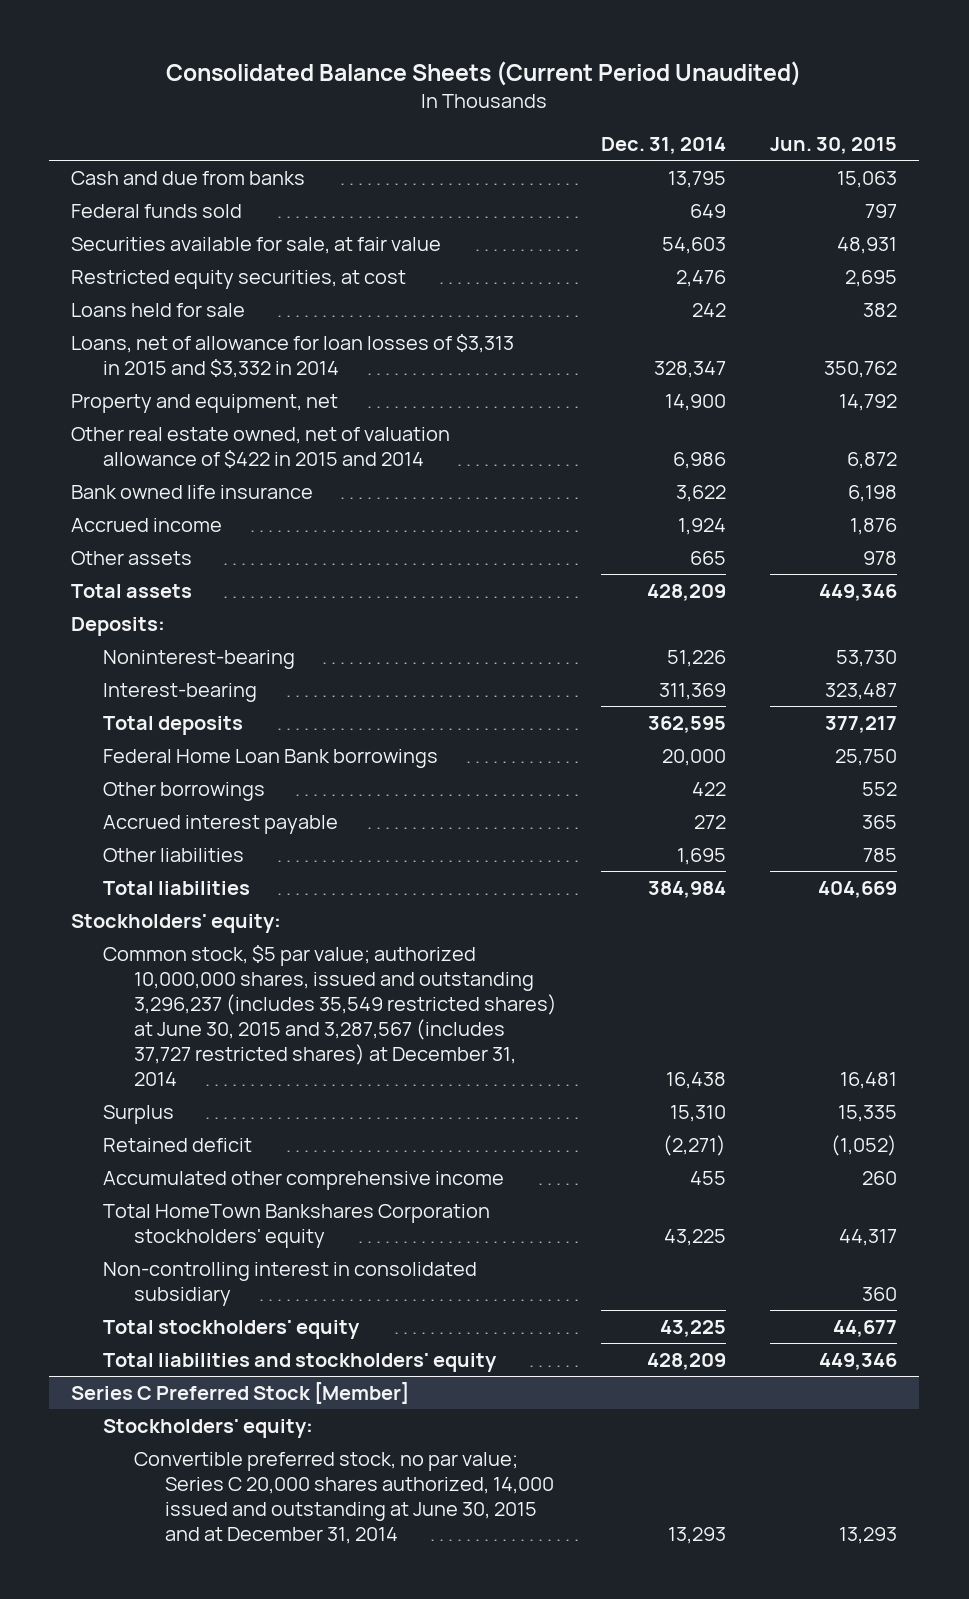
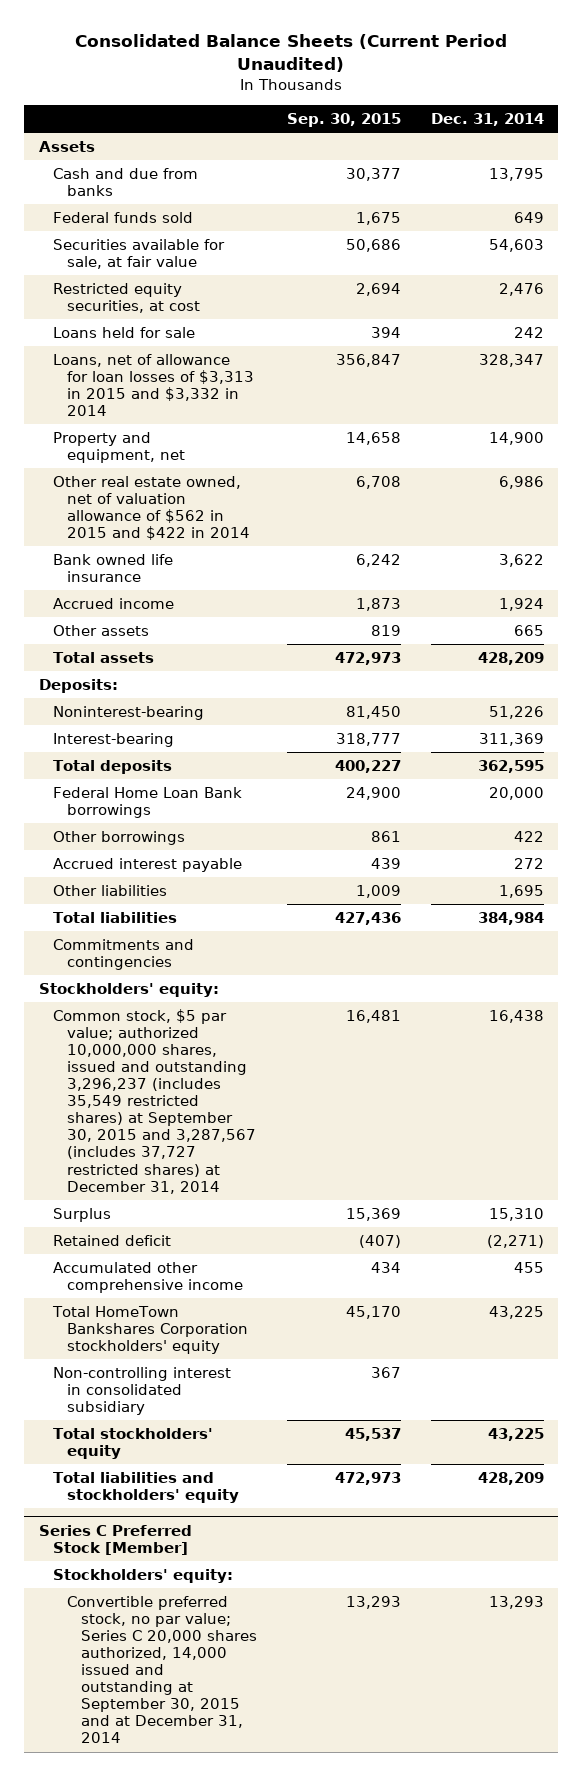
- | Dec. 31, 2014 | Jun. 30, 2015
+ | Sep. 30, 2015 | Dec. 31, 2014
+ Assets
- Other real estate owned, net of valuation allowance of $422 in 2015 and 2014 | 6,986 | 6,872
+ Other real estate owned, net of valuation allowance of $562 in 2015 and $422 in 2014 | 6,708 | 6,986
+ Commitments and contingencies
- Common stock, $5 par value; authorized 10,000,000 shares, issued and outstanding 3,296,237 (includes 35,549 restricted shares) at June 30, 2015 and 3,287,567 (includes 37,727 restricted shares) at December 31, 2014 | 16,438 | 16,481
+ Common stock, $5 par value; authorized 10,000,000 shares, issued and outstanding 3,296,237 (includes 35,549 restricted shares) at September 30, 2015 and 3,287,567 (includes 37,727 restricted shares) at December 31, 2014 | 16,481 | 16,438
@ Series C Preferred Stock [Member]
- Convertible preferred stock, no par value; Series C 20,000 shares authorized, 14,000 issued and outstanding at June 30, 2015 and at December 31, 2014 | 13,293 | 13,293
+ Convertible preferred stock, no par value; Series C 20,000 shares authorized, 14,000 issued and outstanding at September 30, 2015 and at December 31, 2014 | 13,293 | 13,293

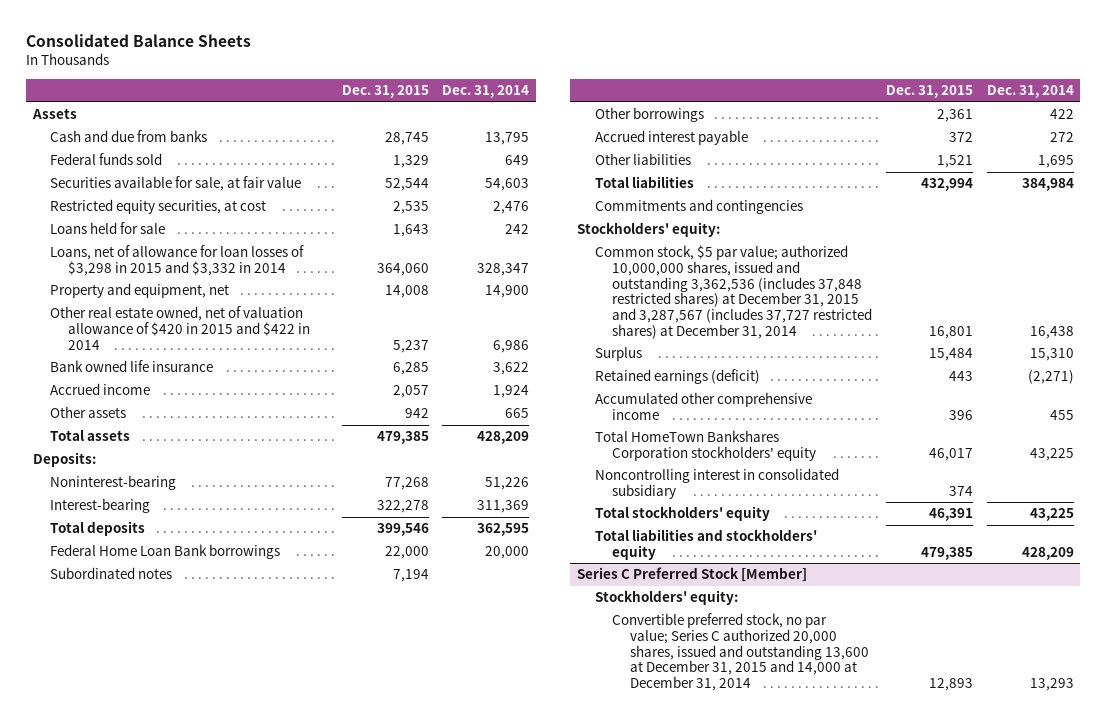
- Consolidated Balance Sheets (Current Period Unaudited)
+ Consolidated Balance Sheets
- | Sep. 30, 2015 | Dec. 31, 2014
+ | Dec. 31, 2015 | Dec. 31, 2014
- Loans, net of allowance for loan losses of $3,313 in 2015 and $3,332 in 2014 | 356,847 | 328,347
+ Loans, net of allowance for loan losses of $3,298 in 2015 and $3,332 in 2014 | 364,060 | 328,347
- Other real estate owned, net of valuation allowance of $562 in 2015 and $422 in 2014 | 6,708 | 6,986
+ Other real estate owned, net of valuation allowance of $420 in 2015 and $422 in 2014 | 5,237 | 6,986
+ Subordinated notes | 7,194 |
- Common stock, $5 par value; authorized 10,000,000 shares, issued and outstanding 3,296,237 (includes 35,549 restricted shares) at September 30, 2015 and 3,287,567 (includes 37,727 restricted shares) at December 31, 2014 | 16,481 | 16,438
+ Common stock, $5 par value; authorized 10,000,000 shares, issued and outstanding 3,362,536 (includes 37,848 restricted shares) at December 31, 2015 and 3,287,567 (includes 37,727 restricted shares) at December 31, 2014 | 16,801 | 16,438
- Retained deficit | (407) | (2,271)
+ Retained earnings (deficit) | 443 | (2,271)
- Non-controlling interest in consolidated subsidiary | 367 |
+ Noncontrolling interest in consolidated subsidiary | 374 |
@ Series C Preferred Stock [Member]
- Convertible preferred stock, no par value; Series C 20,000 shares authorized, 14,000 issued and outstanding at September 30, 2015 and at December 31, 2014 | 13,293 | 13,293
+ Convertible preferred stock, no par value; Series C authorized 20,000 shares, issued and outstanding 13,600 at December 31, 2015 and 14,000 at December 31, 2014 | 12,893 | 13,293

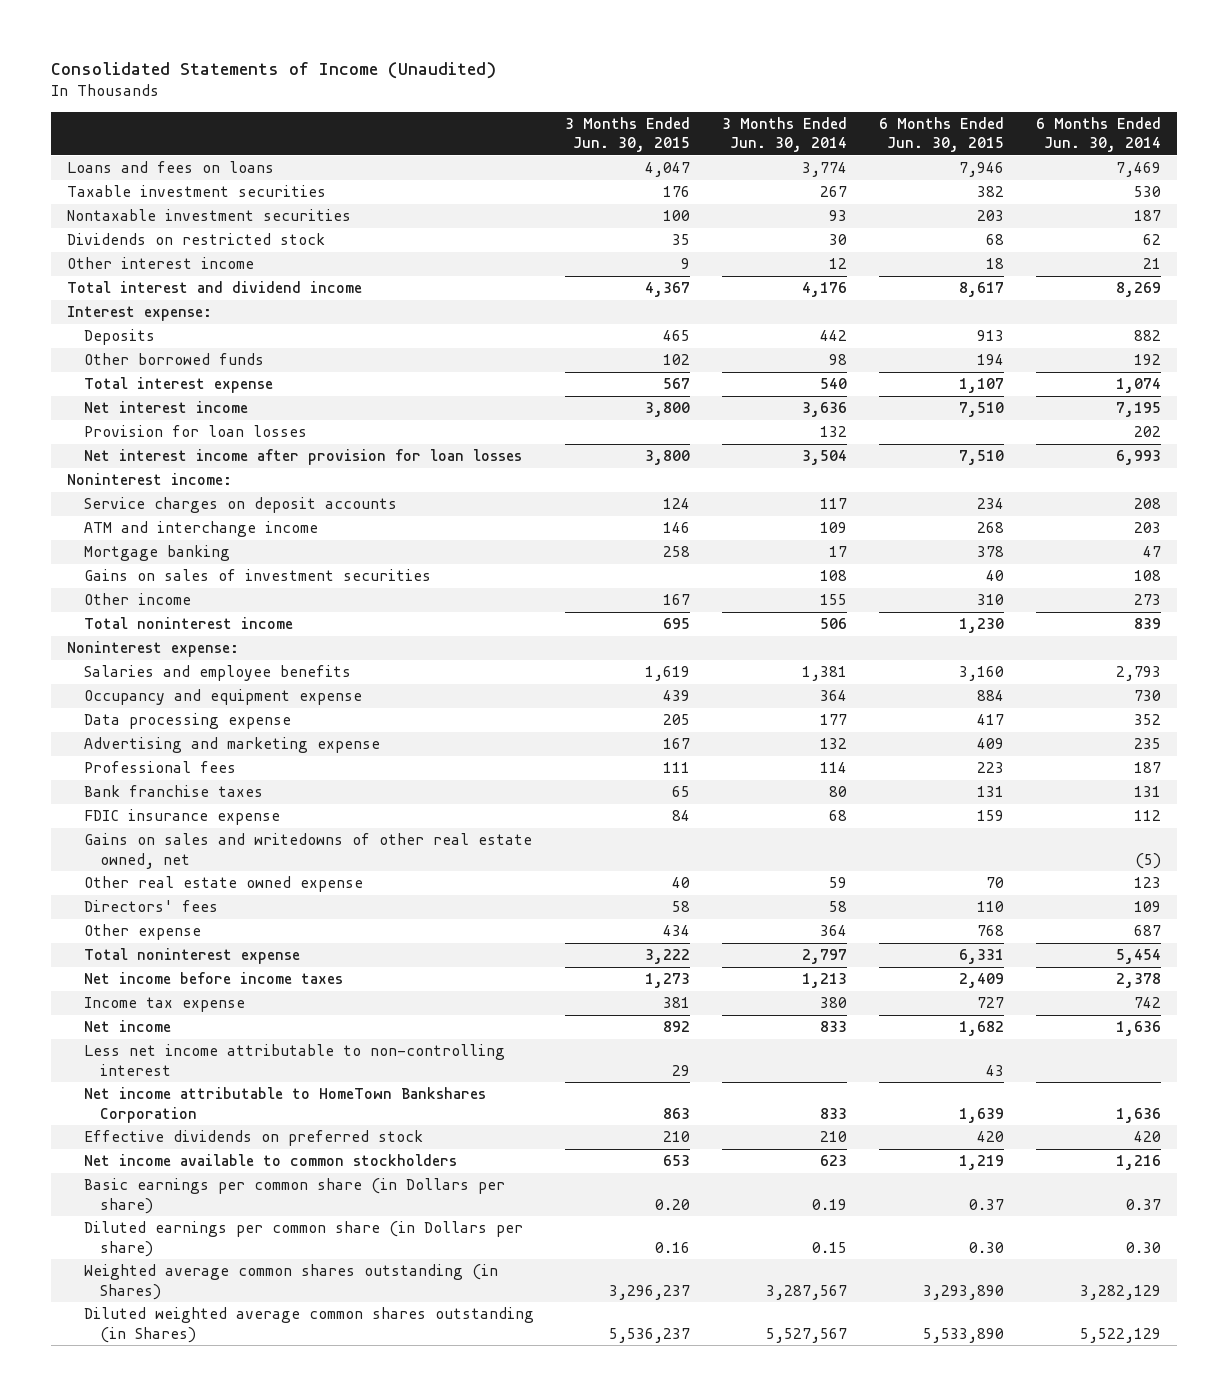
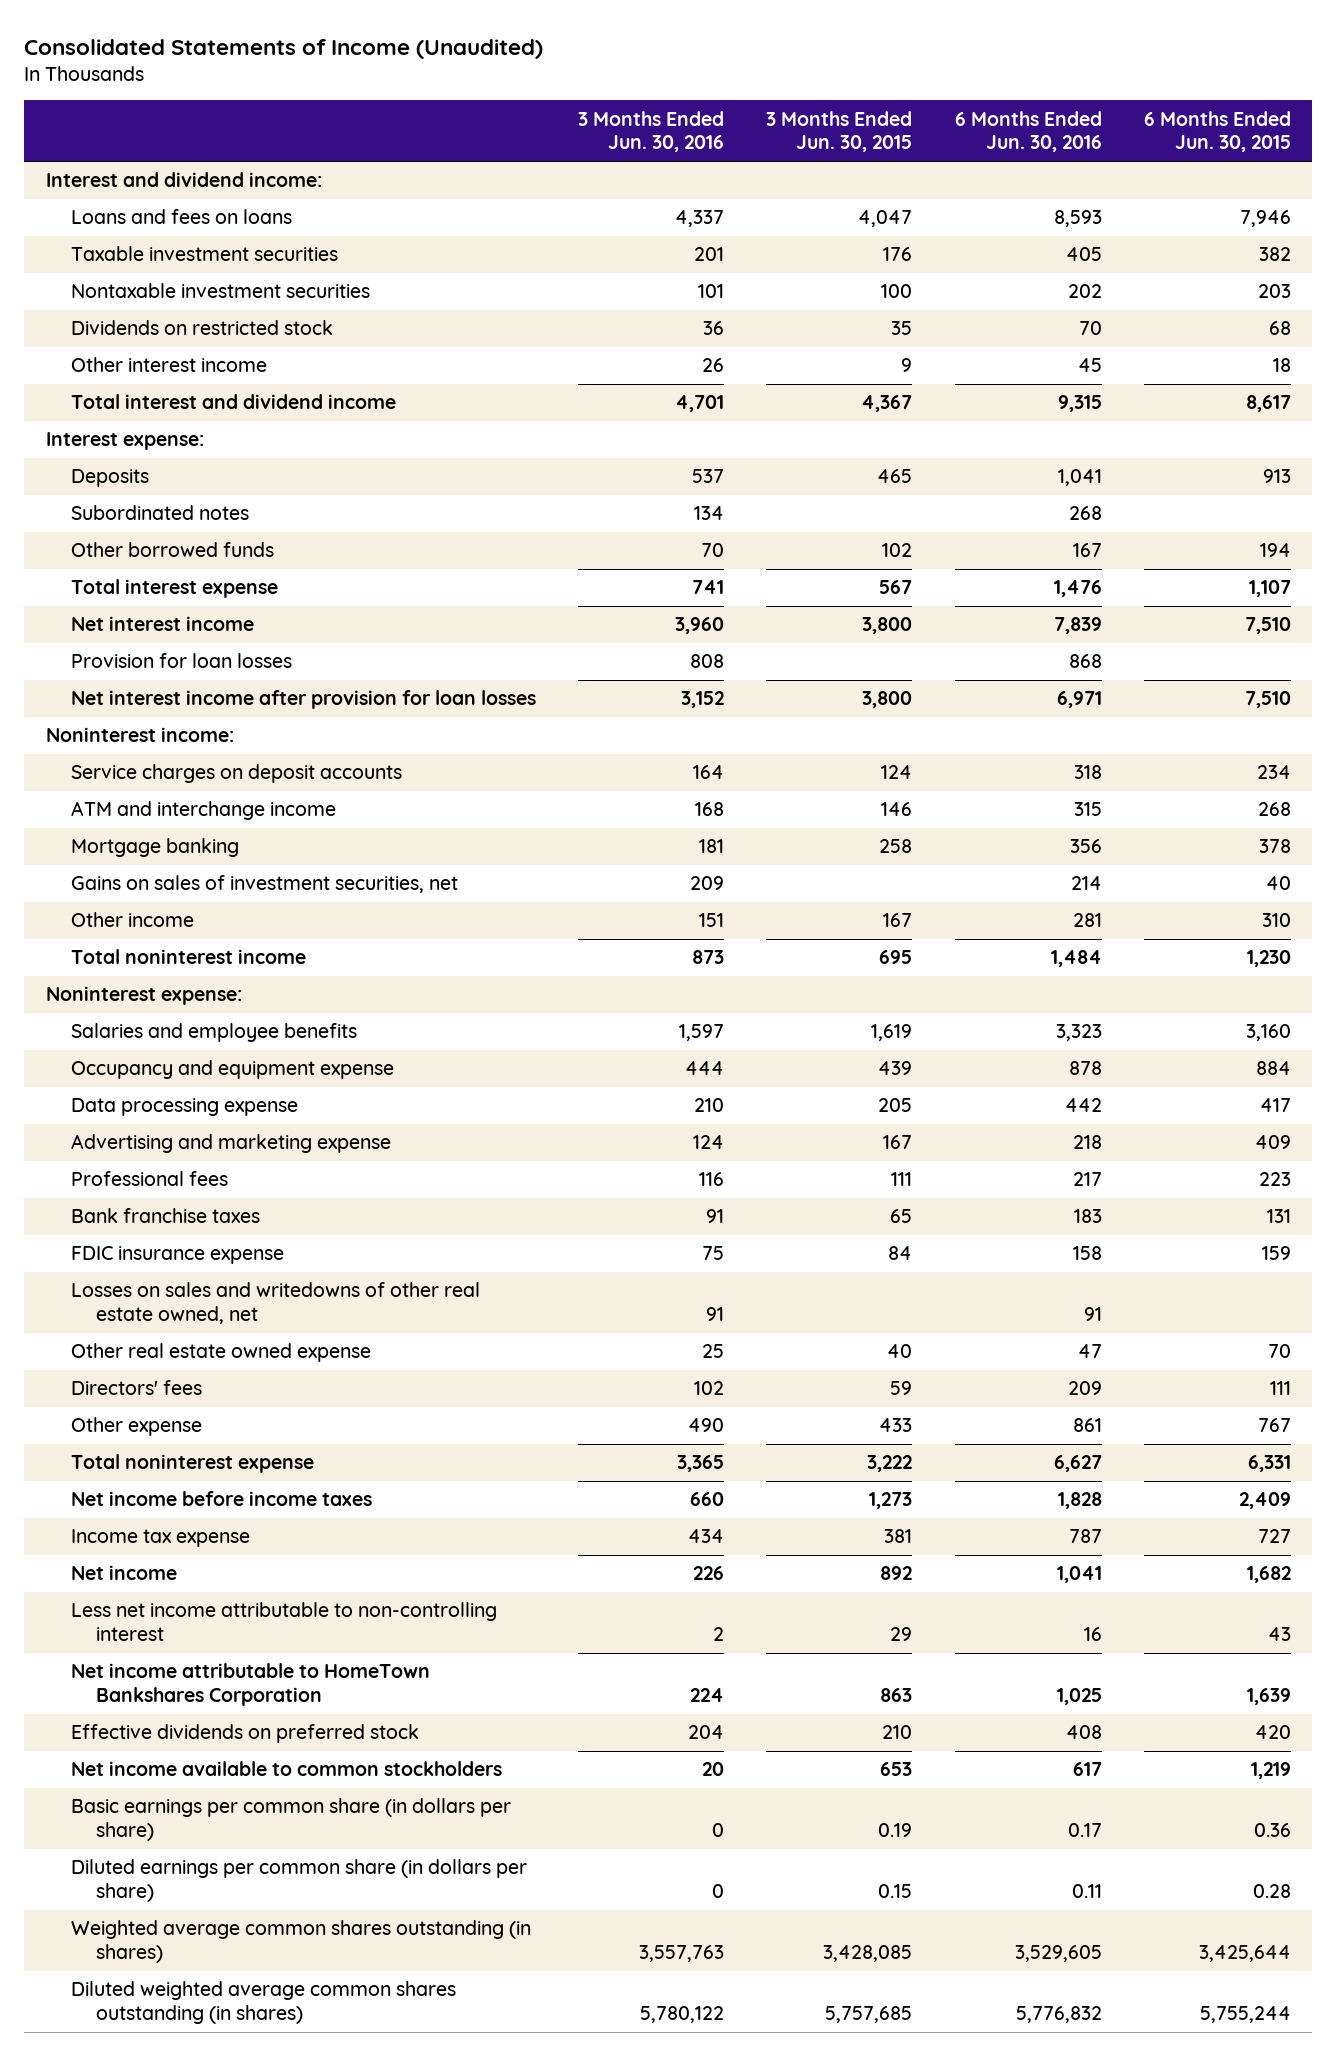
- | 3 Months Ended Jun. 30, 2015 | 3 Months Ended Jun. 30, 2014 | 6 Months Ended Jun. 30, 2015 | 6 Months Ended Jun. 30, 2014
+ | 3 Months Ended Jun. 30, 2016 | 3 Months Ended Jun. 30, 2015 | 6 Months Ended Jun. 30, 2016 | 6 Months Ended Jun. 30, 2015
+ Interest and dividend income:
+ Subordinated notes | 134 | | 268 |
- Gains on sales of investment securities | | 108 | 40 | 108
+ Gains on sales of investment securities, net | 209 | | 214 | 40
- Gains on sales and writedowns of other real estate owned, net | | | | (5)
+ Losses on sales and writedowns of other real estate owned, net | 91 | | 91 |
- Directors' fees | 58 | 58 | 110 | 109
- Other expense | 434 | 364 | 768 | 687
+ Directors' fees | 102 | 59 | 209 | 111
+ Other expense | 490 | 433 | 861 | 767
- Basic earnings per common share (in Dollars per share) | 0.20 | 0.19 | 0.37 | 0.37
- Diluted earnings per common share (in Dollars per share) | 0.16 | 0.15 | 0.30 | 0.30
- Weighted average common shares outstanding (in Shares) | 3,296,237 | 3,287,567 | 3,293,890 | 3,282,129
- Diluted weighted average common shares outstanding (in Shares) | 5,536,237 | 5,527,567 | 5,533,890 | 5,522,129
+ Basic earnings per common share (in dollars per share) | 0 | 0.19 | 0.17 | 0.36
+ Diluted earnings per common share (in dollars per share) | 0 | 0.15 | 0.11 | 0.28
+ Weighted average common shares outstanding (in shares) | 3,557,763 | 3,428,085 | 3,529,605 | 3,425,644
+ Diluted weighted average common shares outstanding (in shares) | 5,780,122 | 5,757,685 | 5,776,832 | 5,755,244

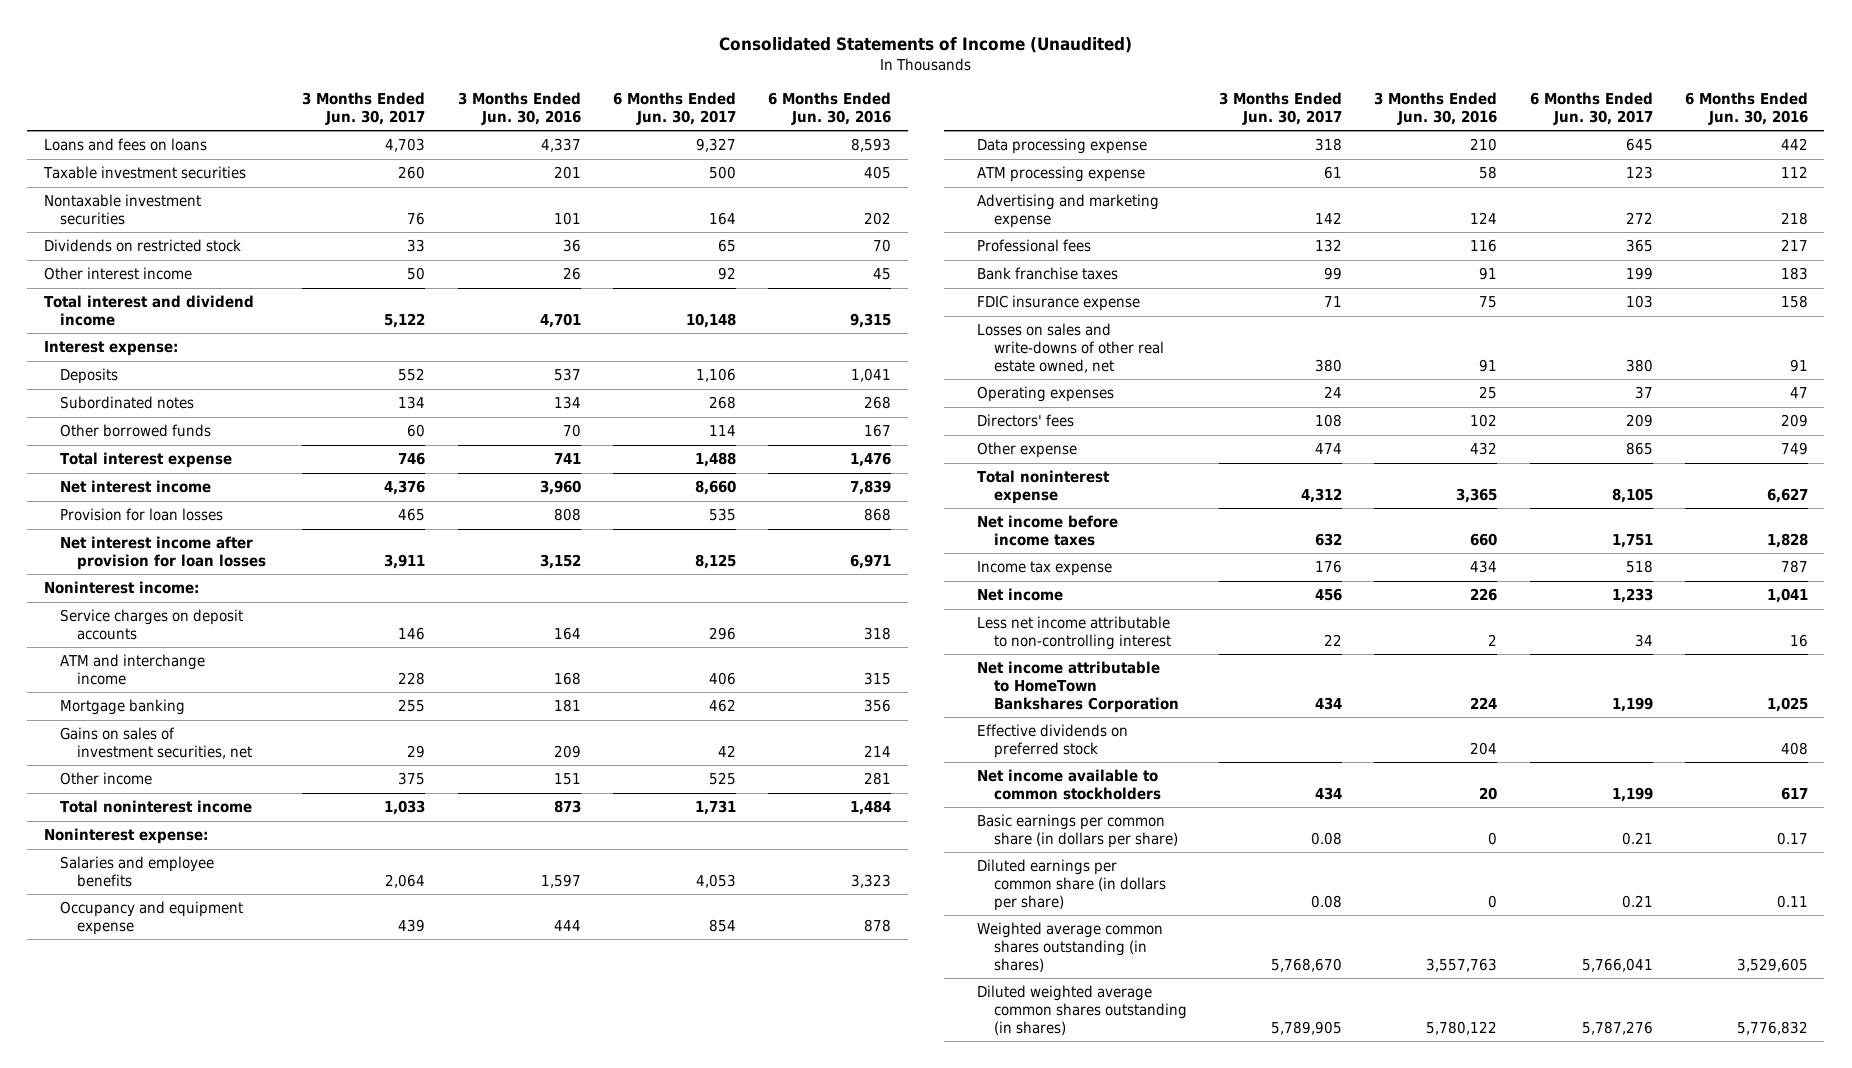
- | 3 Months Ended Jun. 30, 2016 | 3 Months Ended Jun. 30, 2015 | 6 Months Ended Jun. 30, 2016 | 6 Months Ended Jun. 30, 2015
+ | 3 Months Ended Jun. 30, 2017 | 3 Months Ended Jun. 30, 2016 | 6 Months Ended Jun. 30, 2017 | 6 Months Ended Jun. 30, 2016
- Interest and dividend income:
+ ATM processing expense | 61 | 58 | 123 | 112
- Losses on sales and writedowns of other real estate owned, net | 91 | | 91 |
- Other real estate owned expense | 25 | 40 | 47 | 70
+ Losses on sales and write-downs of other real estate owned, net | 380 | 91 | 380 | 91
+ Operating expenses | 24 | 25 | 37 | 47
- Other expense | 490 | 433 | 861 | 767
+ Other expense | 474 | 432 | 865 | 749

